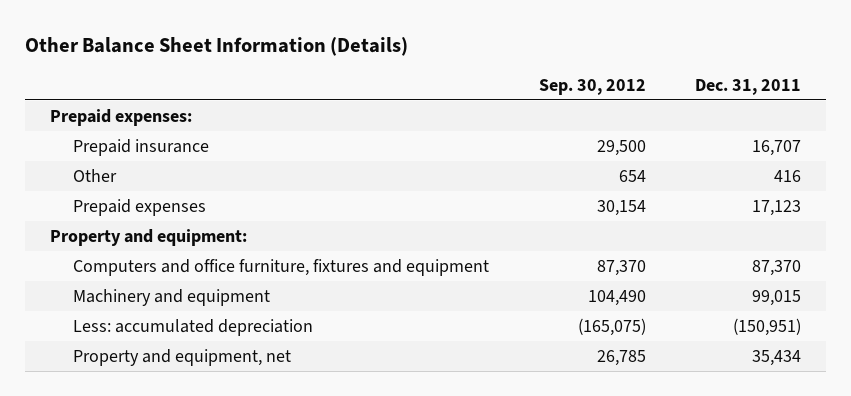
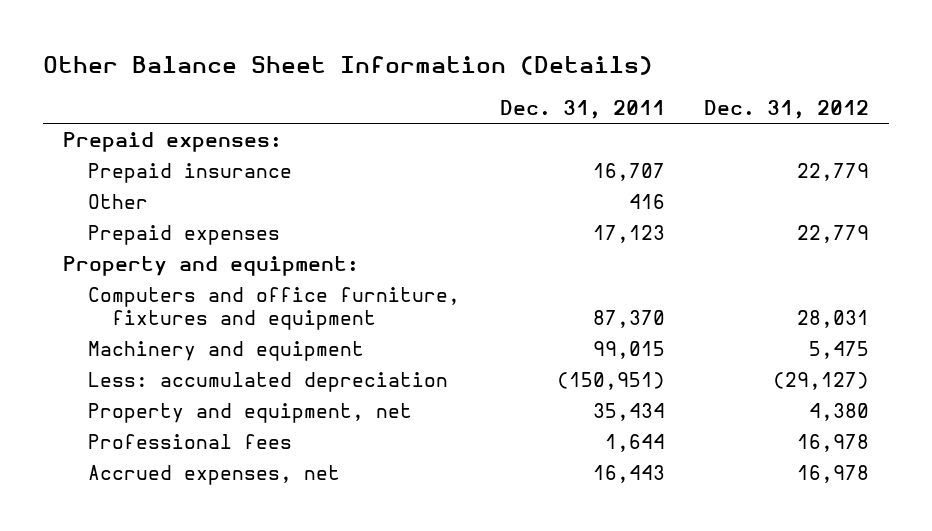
- | Sep. 30, 2012 | Dec. 31, 2011
+ | Dec. 31, 2011 | Dec. 31, 2012
+ Professional fees | 1,644 | 16,978
+ Accrued expenses, net | 16,443 | 16,978

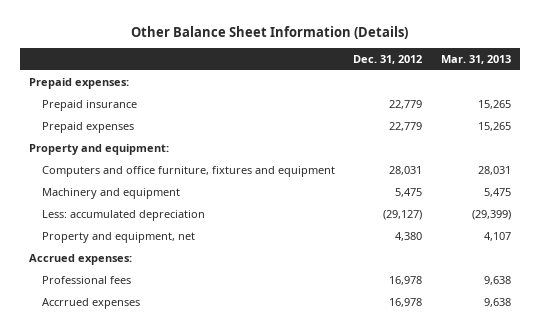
- | Dec. 31, 2011 | Dec. 31, 2012
+ | Dec. 31, 2012 | Mar. 31, 2013
- Other | 416 |
+ Accrued expenses:
- Accrued expenses, net | 16,443 | 16,978
+ Accrrued expenses | 16,978 | 9,638

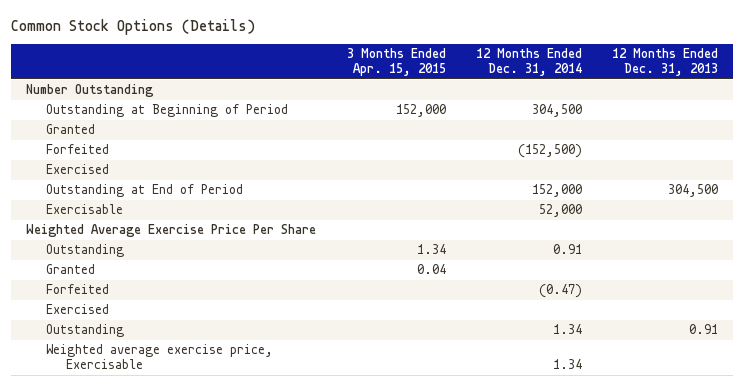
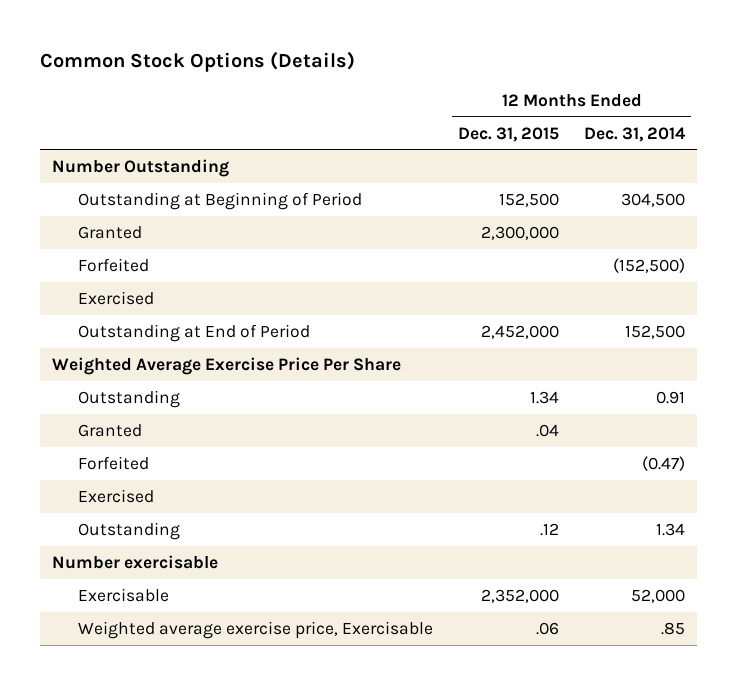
- | 3 Months Ended Apr. 15, 2015 | 12 Months Ended Dec. 31, 2014 | 12 Months Ended Dec. 31, 2013
+ | 12 Months Ended Dec. 31, 2015 | 12 Months Ended Dec. 31, 2014
- Outstanding at End of Period | | 152,000 | 304,500
+ Outstanding at End of Period | 2,452,000 | 152,500
- Weighted average exercise price, Exercisable | | 1.34 |
+ Number exercisable
moved down: Exercisable | 2,352,000 | 52,000
+ Weighted average exercise price, Exercisable | .06 | .85

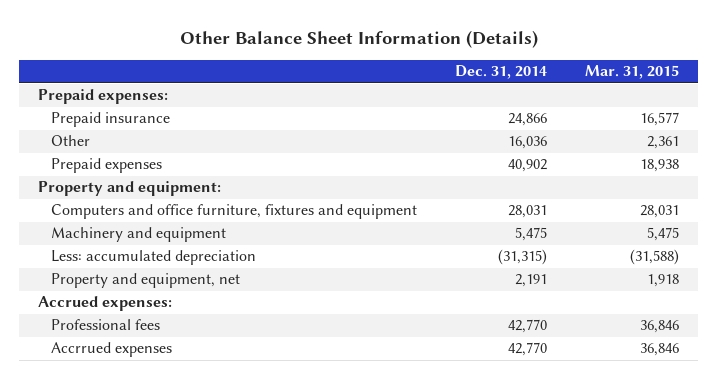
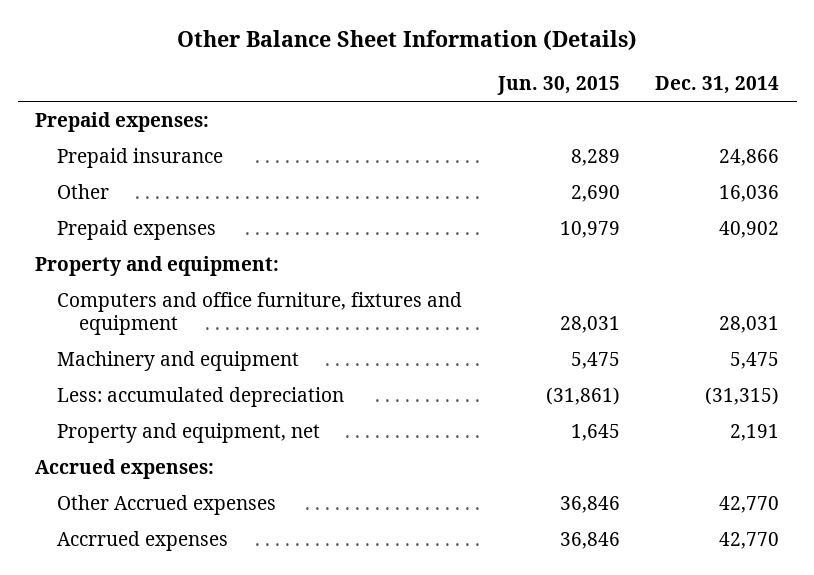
- | Dec. 31, 2014 | Mar. 31, 2015
+ | Jun. 30, 2015 | Dec. 31, 2014
- Professional fees | 42,770 | 36,846
+ Other Accrued expenses | 36,846 | 42,770

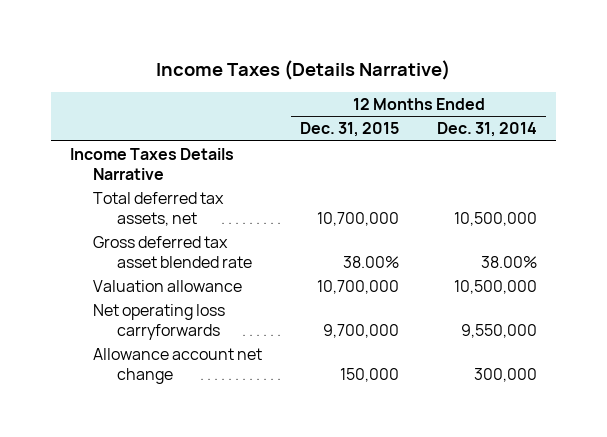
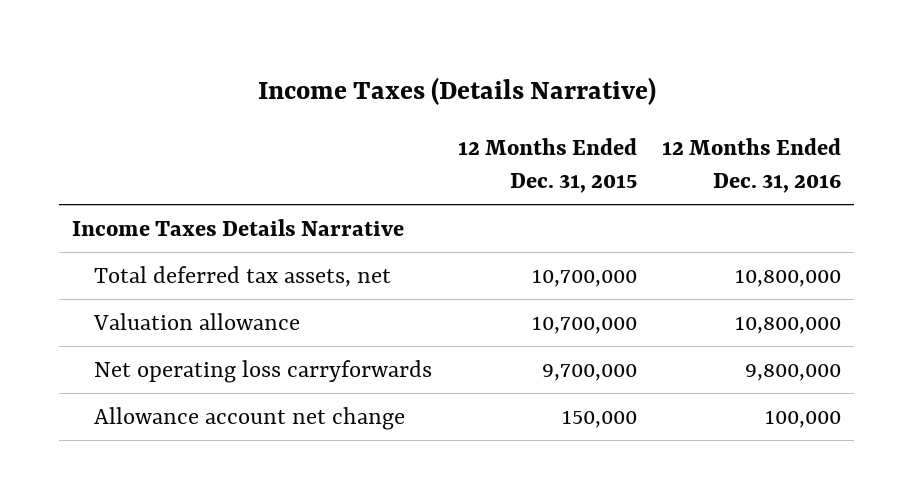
- | 12 Months Ended Dec. 31, 2015 | 12 Months Ended Dec. 31, 2014
+ | 12 Months Ended Dec. 31, 2015 | 12 Months Ended Dec. 31, 2016
- Gross deferred tax asset blended rate | 38.00% | 38.00%

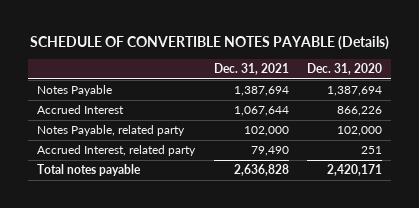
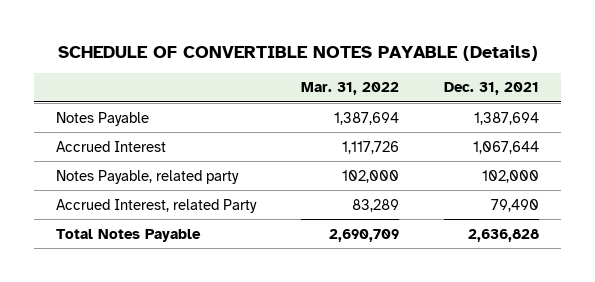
- | Dec. 31, 2021 | Dec. 31, 2020
+ | Mar. 31, 2022 | Dec. 31, 2021
- Accrued Interest, related party | 79,490 | 251
- Total notes payable | 2,636,828 | 2,420,171
+ Accrued Interest, related Party | 83,289 | 79,490
+ Total Notes Payable | 2,690,709 | 2,636,828

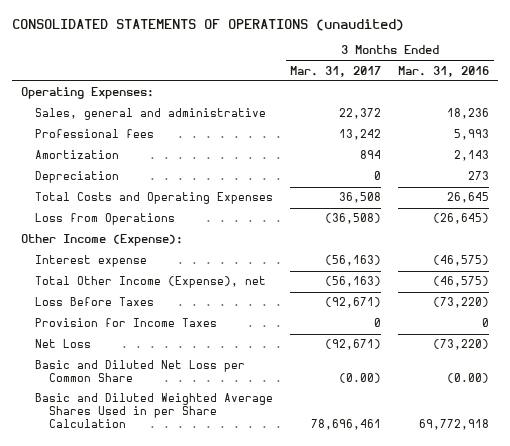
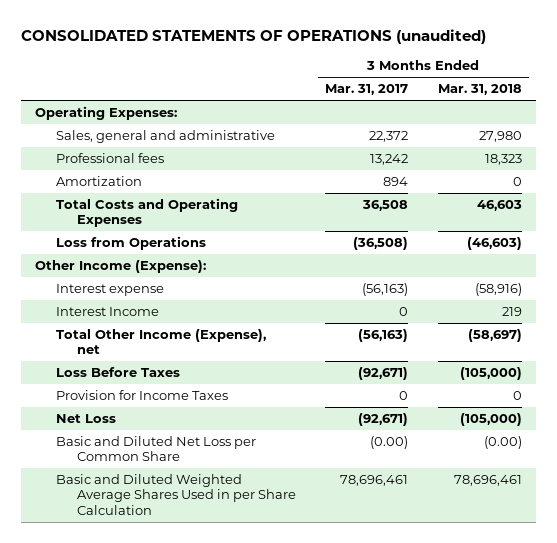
- | 3 Months Ended Mar. 31, 2017 | 3 Months Ended Mar. 31, 2016
+ | 3 Months Ended Mar. 31, 2017 | 3 Months Ended Mar. 31, 2018
- Depreciation | 0 | 273
+ Interest Income | 0 | 219

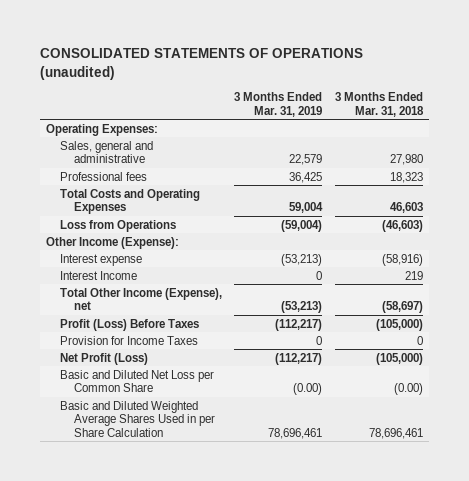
- | 3 Months Ended Mar. 31, 2017 | 3 Months Ended Mar. 31, 2018
+ | 3 Months Ended Mar. 31, 2019 | 3 Months Ended Mar. 31, 2018
- Amortization | 894 | 0
- Loss Before Taxes | (92,671) | (105,000)
+ Profit (Loss) Before Taxes | (112,217) | (105,000)
- Net Loss | (92,671) | (105,000)
+ Net Profit (Loss) | (112,217) | (105,000)

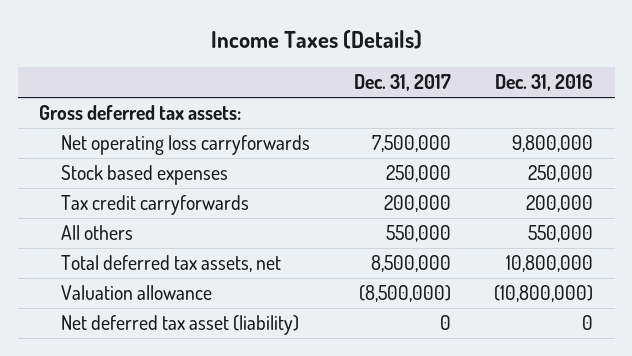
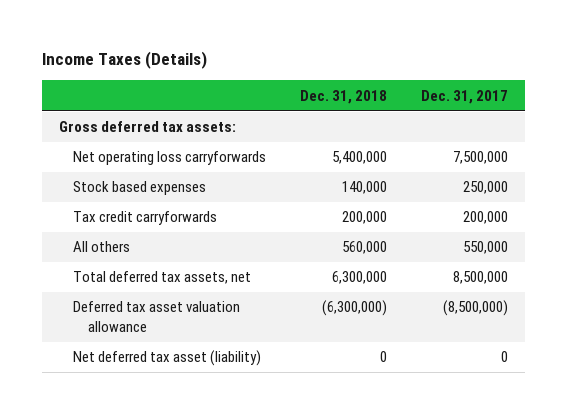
- | Dec. 31, 2017 | Dec. 31, 2016
+ | Dec. 31, 2018 | Dec. 31, 2017
- Valuation allowance | (8,500,000) | (10,800,000)
+ Deferred tax asset valuation allowance | (6,300,000) | (8,500,000)

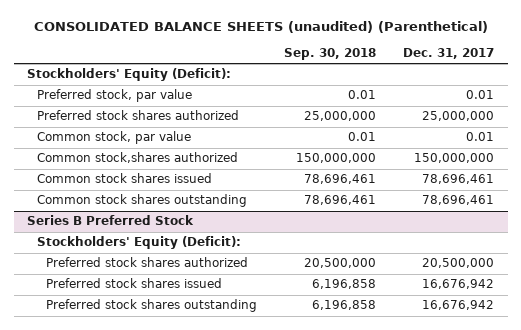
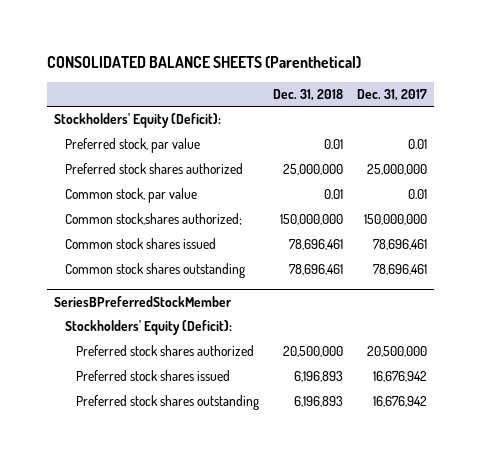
- CONSOLIDATED BALANCE SHEETS (unaudited) (Parenthetical)
+ CONSOLIDATED BALANCE SHEETS (Parenthetical)
- | Sep. 30, 2018 | Dec. 31, 2017
+ | Dec. 31, 2018 | Dec. 31, 2017
- Common stock,shares authorized | 150,000,000 | 150,000,000
+ Common stock,shares authorized; | 150,000,000 | 150,000,000
- Series B Preferred Stock
+ SeriesBPreferredStockMember

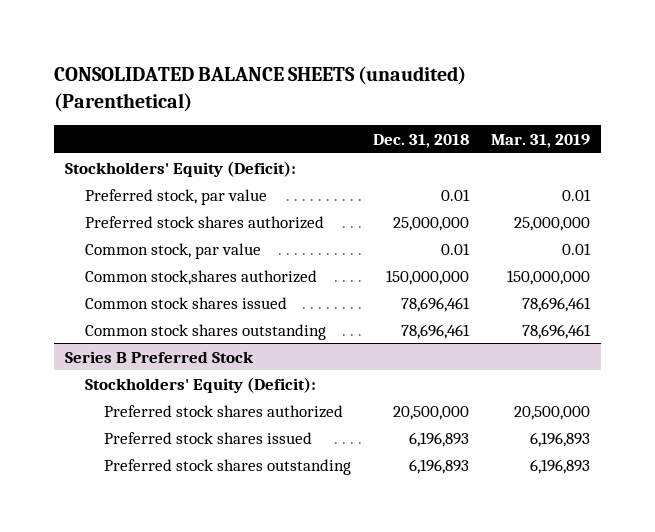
- CONSOLIDATED BALANCE SHEETS (Parenthetical)
+ CONSOLIDATED BALANCE SHEETS (unaudited) (Parenthetical)
- | Dec. 31, 2018 | Dec. 31, 2017
+ | Dec. 31, 2018 | Mar. 31, 2019
- Common stock,shares authorized; | 150,000,000 | 150,000,000
+ Common stock,shares authorized | 150,000,000 | 150,000,000
- SeriesBPreferredStockMember
+ Series B Preferred Stock

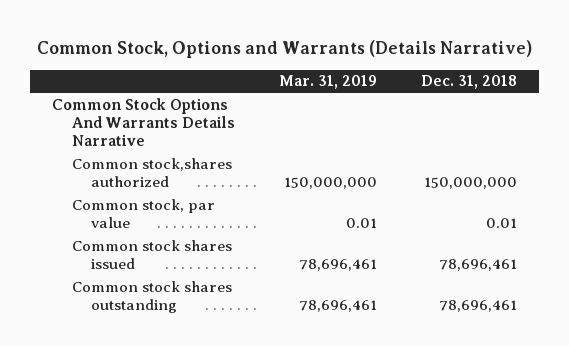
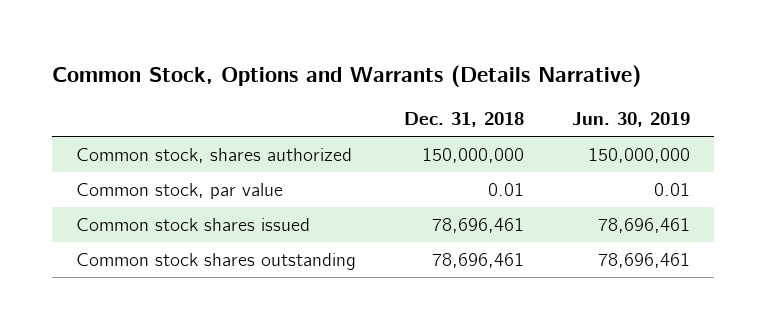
- | Mar. 31, 2019 | Dec. 31, 2018
+ | Dec. 31, 2018 | Jun. 30, 2019
- Common Stock Options And Warrants Details Narrative
- Common stock,shares authorized | 150,000,000 | 150,000,000
+ Common stock, shares authorized | 150,000,000 | 150,000,000

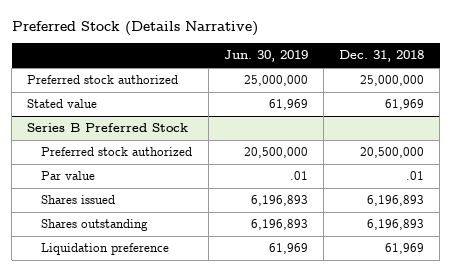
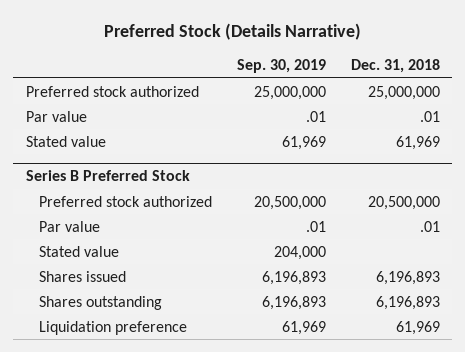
- | Jun. 30, 2019 | Dec. 31, 2018
+ | Sep. 30, 2019 | Dec. 31, 2018
+ Par value | .01 | .01
@ Series B Preferred Stock
+ Stated value | 204,000 |

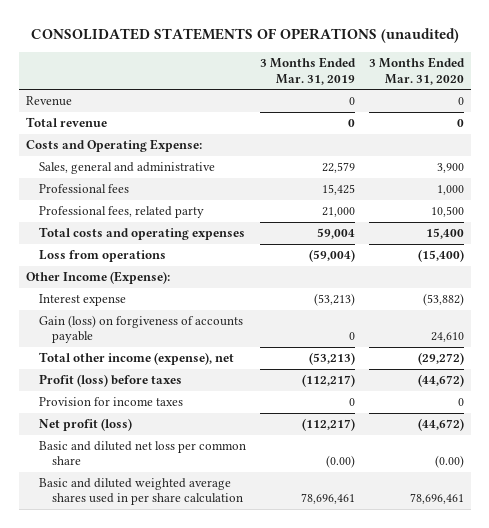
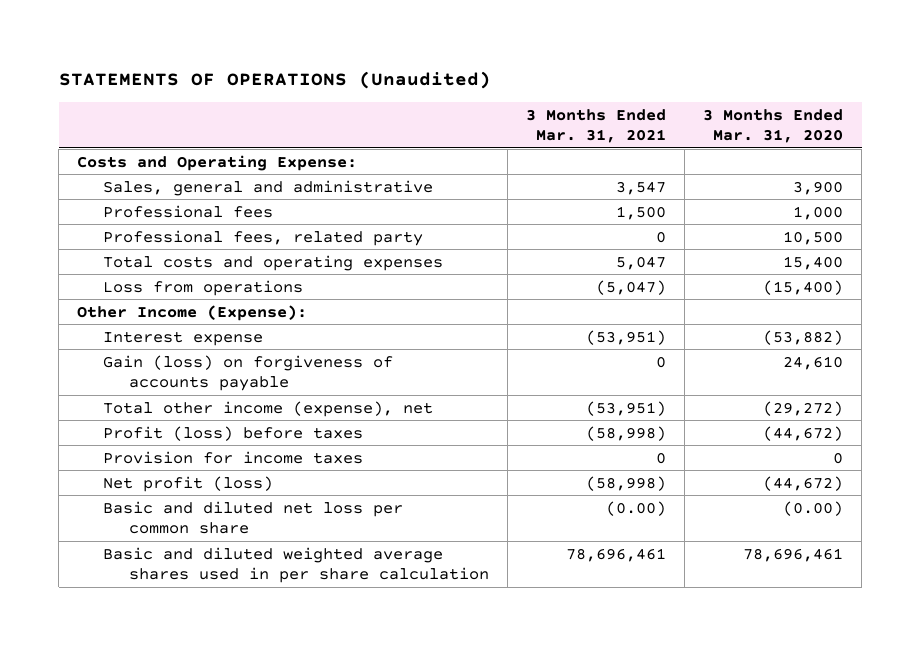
- CONSOLIDATED STATEMENTS OF OPERATIONS (unaudited)
+ STATEMENTS OF OPERATIONS (Unaudited)
- | 3 Months Ended Mar. 31, 2019 | 3 Months Ended Mar. 31, 2020
+ | 3 Months Ended Mar. 31, 2021 | 3 Months Ended Mar. 31, 2020
- Revenue | 0 | 0
- Total revenue | 0 | 0

